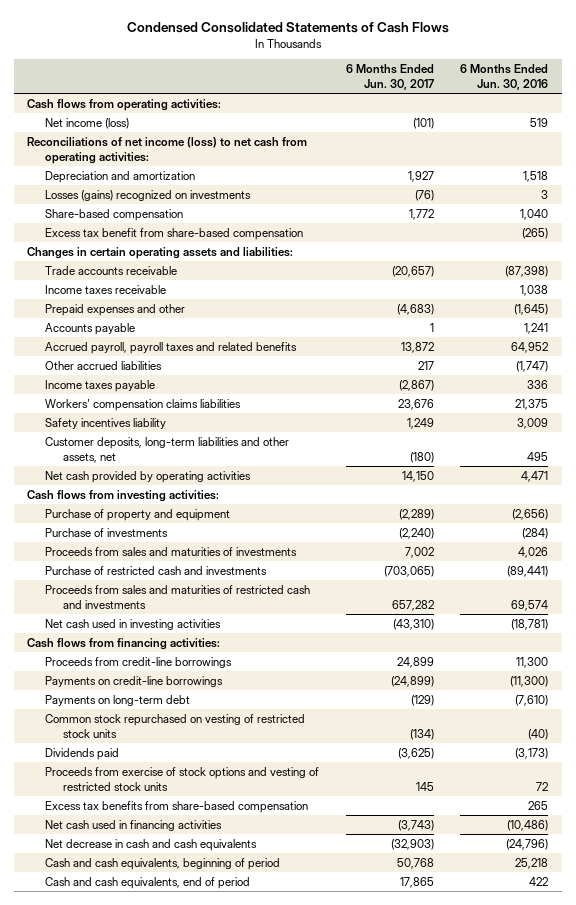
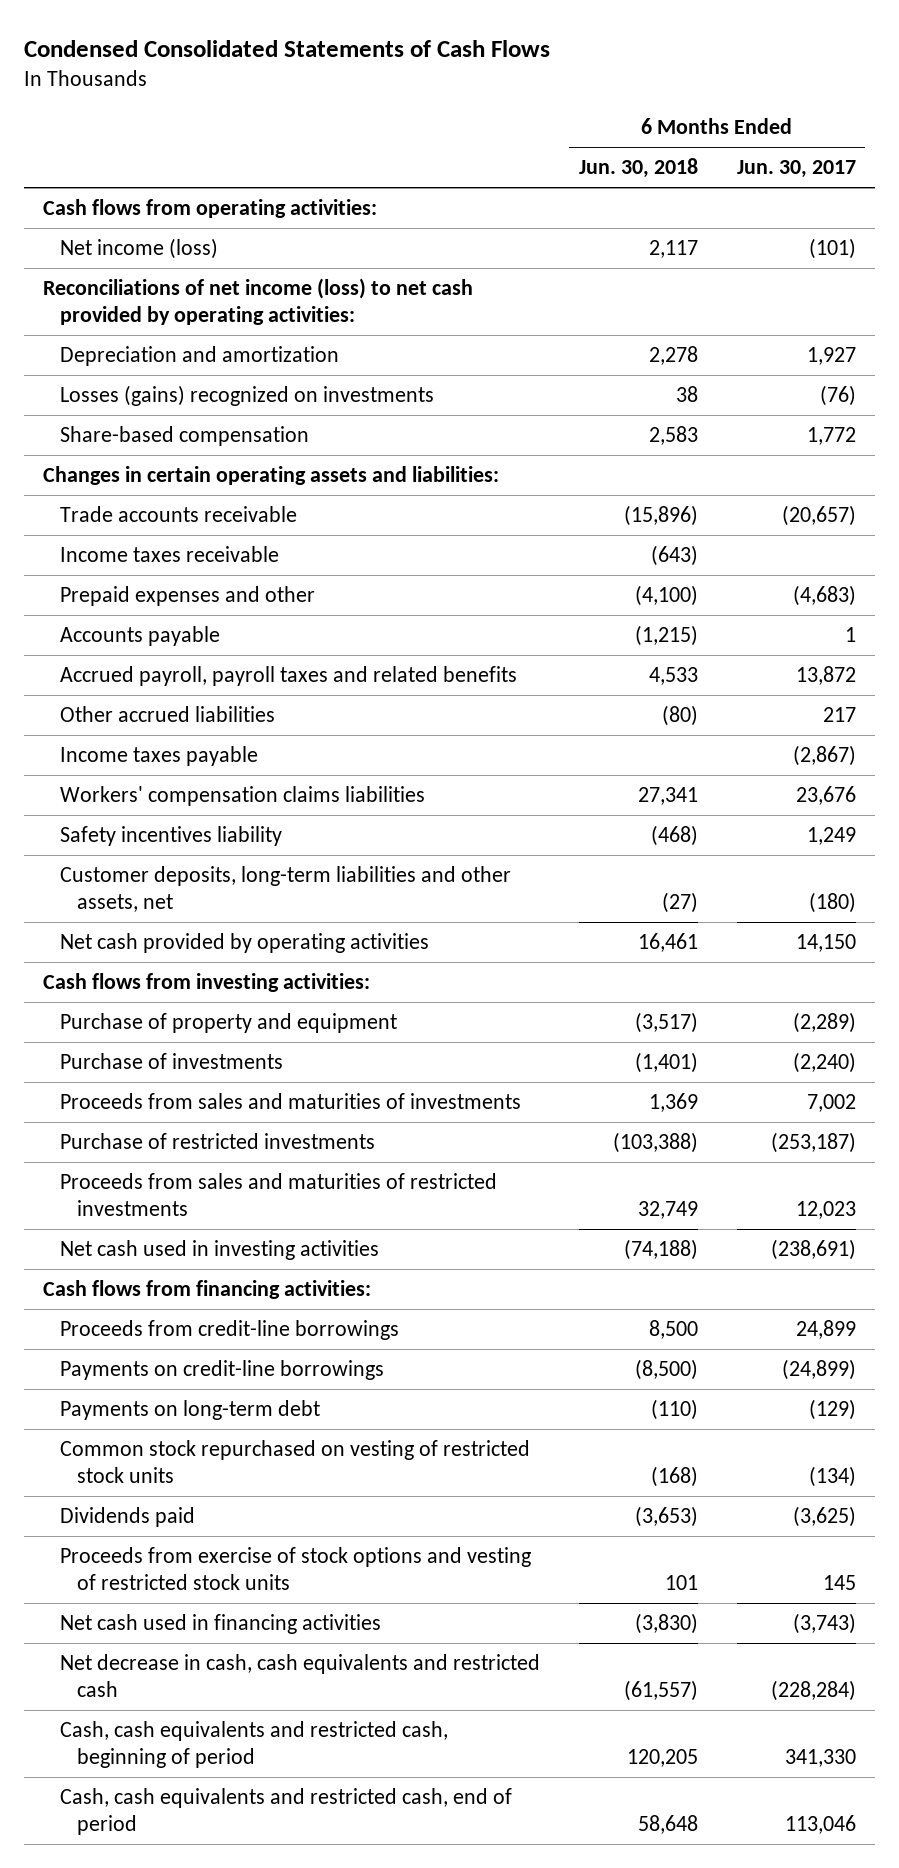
- | 6 Months Ended Jun. 30, 2017 | 6 Months Ended Jun. 30, 2016
+ | 6 Months Ended Jun. 30, 2018 | 6 Months Ended Jun. 30, 2017
- Reconciliations of net income (loss) to net cash from operating activities:
+ Reconciliations of net income (loss) to net cash provided by operating activities:
- Excess tax benefit from share-based compensation | | (265)
- Purchase of restricted cash and investments | (703,065) | (89,441)
- Proceeds from sales and maturities of restricted cash and investments | 657,282 | 69,574
- Net cash used in investing activities | (43,310) | (18,781)
+ Purchase of restricted investments | (103,388) | (253,187)
+ Proceeds from sales and maturities of restricted investments | 32,749 | 12,023
+ Net cash used in investing activities | (74,188) | (238,691)
- Excess tax benefits from share-based compensation | | 265
- Net decrease in cash and cash equivalents | (32,903) | (24,796)
- Cash and cash equivalents, beginning of period | 50,768 | 25,218
- Cash and cash equivalents, end of period | 17,865 | 422
+ Net decrease in cash, cash equivalents and restricted cash | (61,557) | (228,284)
+ Cash, cash equivalents and restricted cash, beginning of period | 120,205 | 341,330
+ Cash, cash equivalents and restricted cash, end of period | 58,648 | 113,046

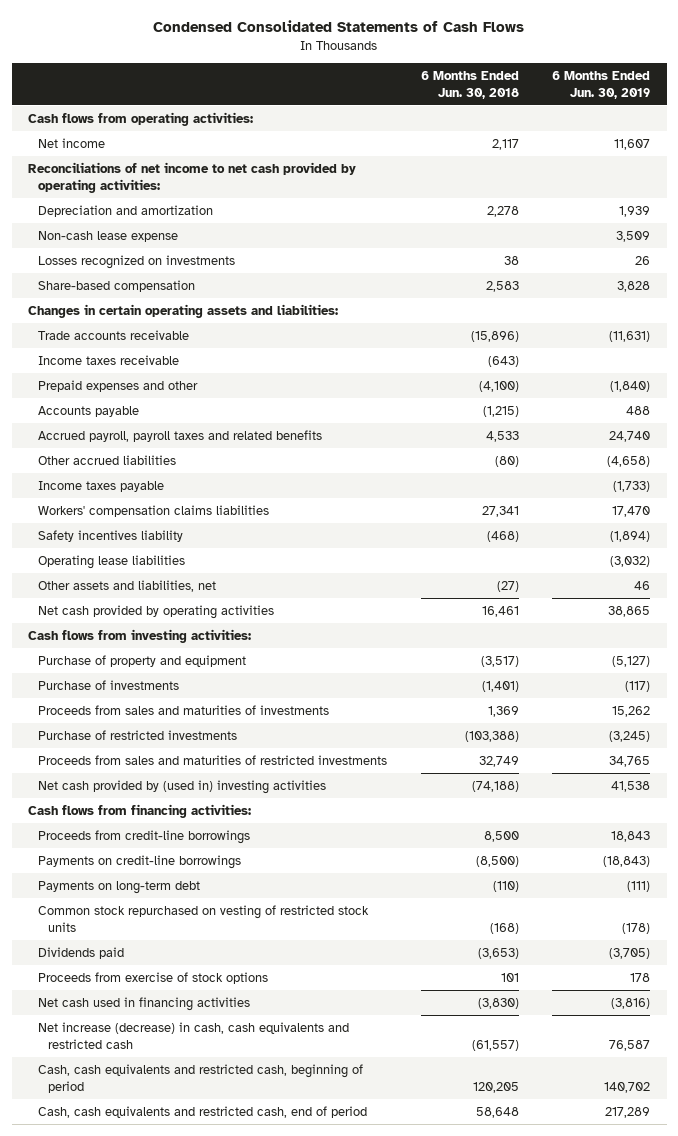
- | 6 Months Ended Jun. 30, 2018 | 6 Months Ended Jun. 30, 2017
+ | 6 Months Ended Jun. 30, 2018 | 6 Months Ended Jun. 30, 2019
- Net income (loss) | 2,117 | (101)
- Reconciliations of net income (loss) to net cash provided by operating activities:
+ Net income | 2,117 | 11,607
+ Reconciliations of net income to net cash provided by operating activities:
- Losses (gains) recognized on investments | 38 | (76)
+ Non-cash lease expense | | 3,509
+ Losses recognized on investments | 38 | 26
- Customer deposits, long-term liabilities and other assets, net | (27) | (180)
+ Operating lease liabilities | | (3,032)
+ Other assets and liabilities, net | (27) | 46
- Net cash used in investing activities | (74,188) | (238,691)
+ Net cash provided by (used in) investing activities | (74,188) | 41,538
- Proceeds from exercise of stock options and vesting of restricted stock units | 101 | 145
+ Proceeds from exercise of stock options | 101 | 178
- Net decrease in cash, cash equivalents and restricted cash | (61,557) | (228,284)
+ Net increase (decrease) in cash, cash equivalents and restricted cash | (61,557) | 76,587

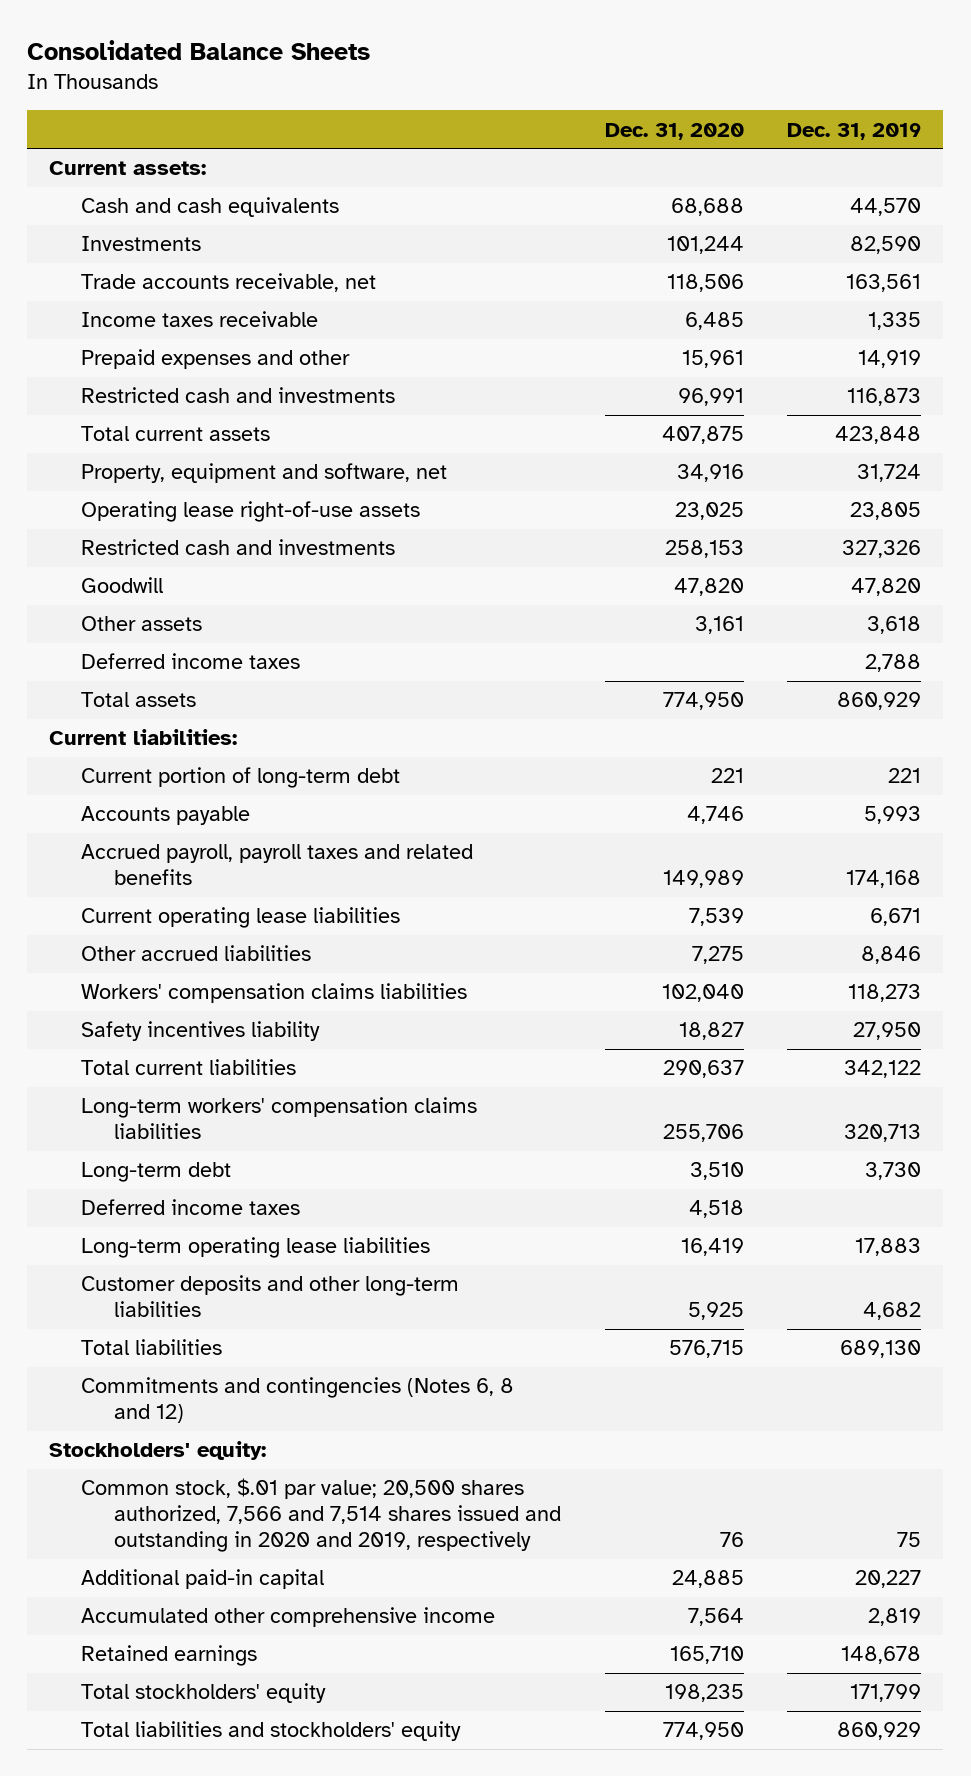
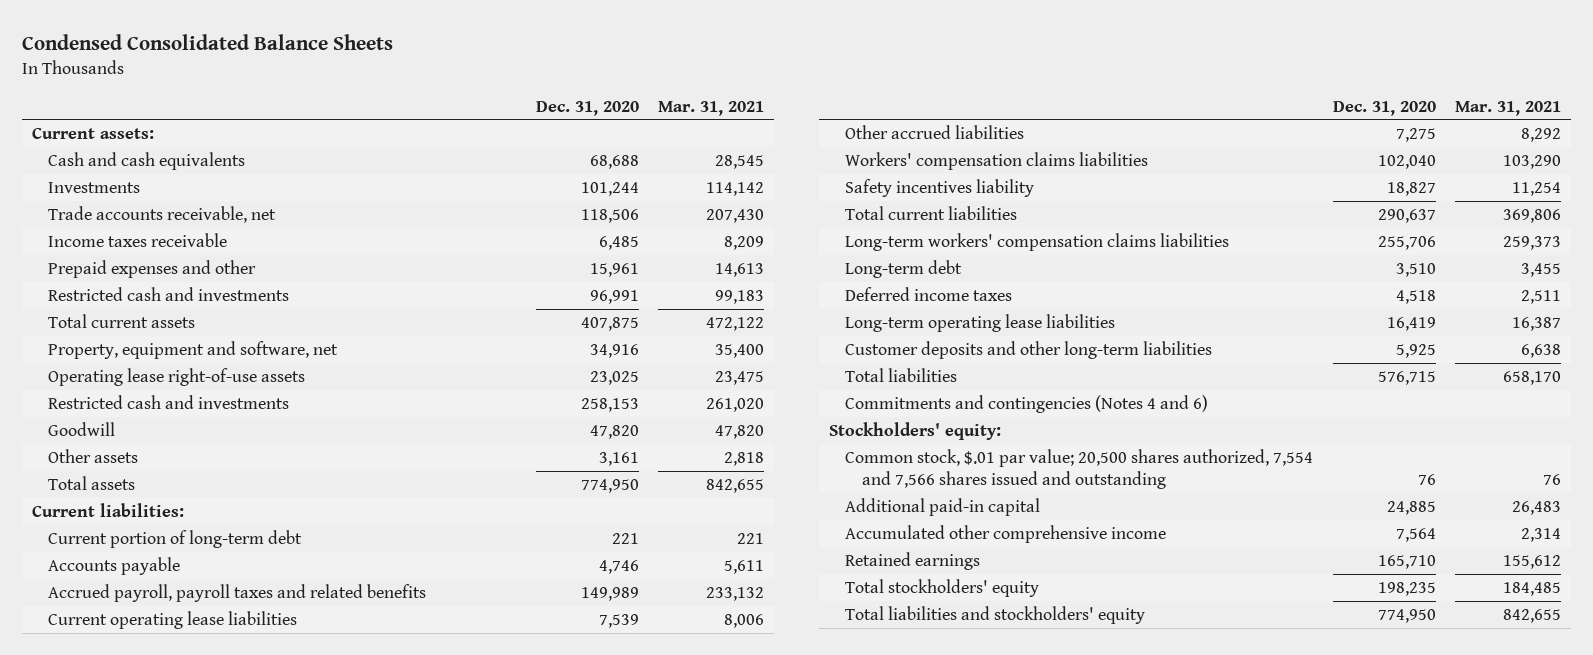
- Consolidated Balance Sheets
+ Condensed Consolidated Balance Sheets
- | Dec. 31, 2020 | Dec. 31, 2019
+ | Dec. 31, 2020 | Mar. 31, 2021
- Deferred income taxes | | 2,788
- Commitments and contingencies (Notes 6, 8 and 12)
+ Commitments and contingencies (Notes 4 and 6)
- Common stock, $.01 par value; 20,500 shares authorized, 7,566 and 7,514 shares issued and outstanding in 2020 and 2019, respectively | 76 | 75
+ Common stock, $.01 par value; 20,500 shares authorized, 7,554 and 7,566 shares issued and outstanding | 76 | 76

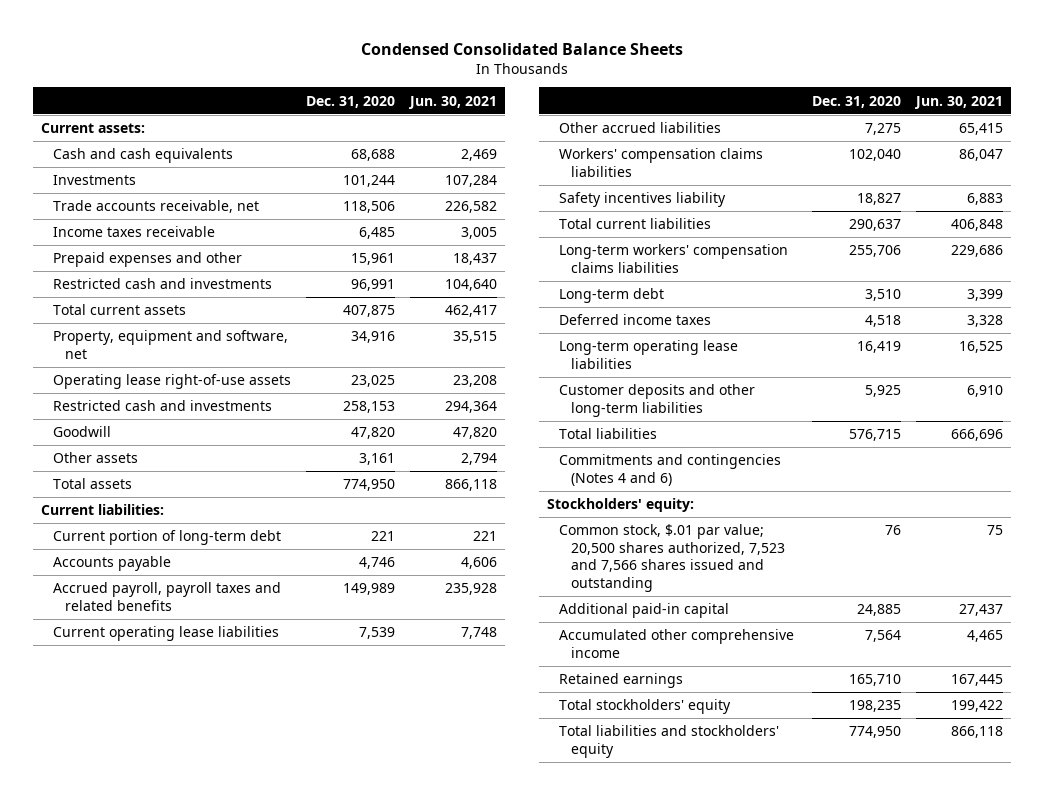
- | Dec. 31, 2020 | Mar. 31, 2021
+ | Dec. 31, 2020 | Jun. 30, 2021
- Common stock, $.01 par value; 20,500 shares authorized, 7,554 and 7,566 shares issued and outstanding | 76 | 76
+ Common stock, $.01 par value; 20,500 shares authorized, 7,523 and 7,566 shares issued and outstanding | 76 | 75

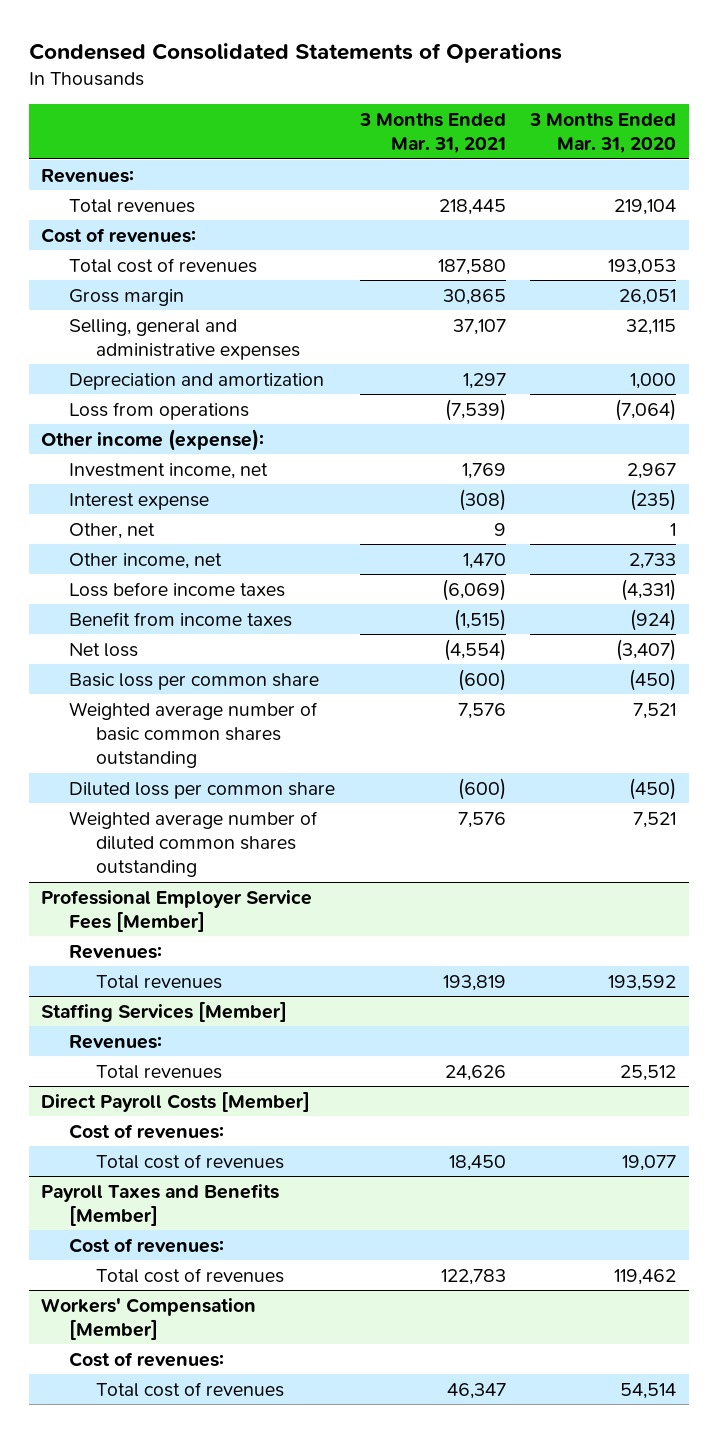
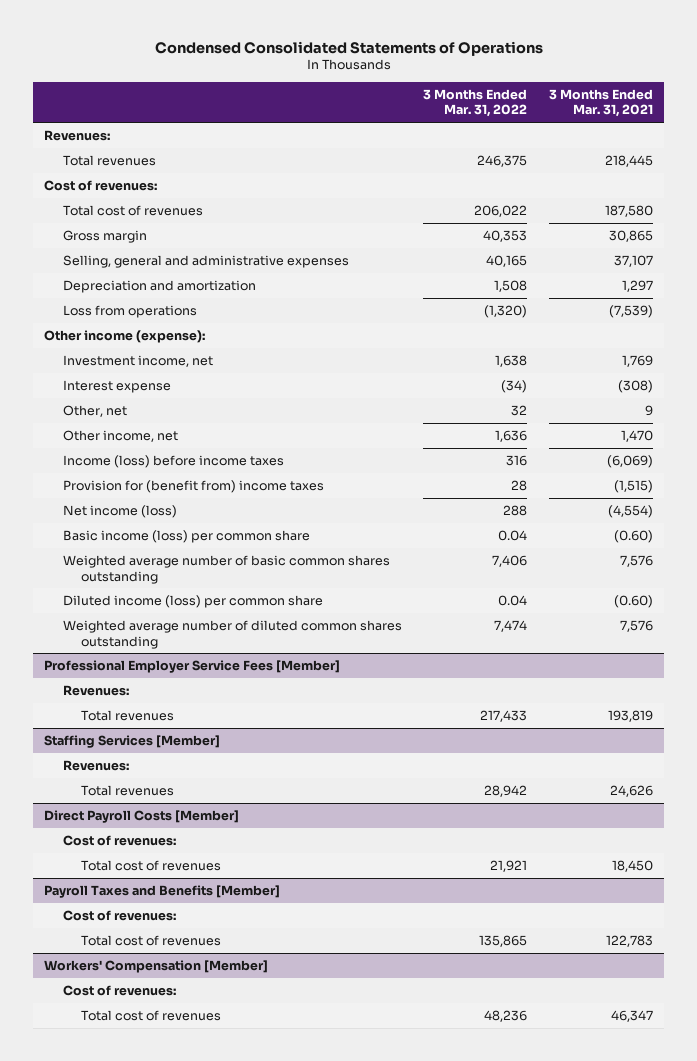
- | 3 Months Ended Mar. 31, 2021 | 3 Months Ended Mar. 31, 2020
+ | 3 Months Ended Mar. 31, 2022 | 3 Months Ended Mar. 31, 2021
- Loss before income taxes | (6,069) | (4,331)
- Benefit from income taxes | (1,515) | (924)
- Net loss | (4,554) | (3,407)
- Basic loss per common share | (600) | (450)
+ Income (loss) before income taxes | 316 | (6,069)
+ Provision for (benefit from) income taxes | 28 | (1,515)
+ Net income (loss) | 288 | (4,554)
+ Basic income (loss) per common share | 0.04 | (0.60)
- Diluted loss per common share | (600) | (450)
+ Diluted income (loss) per common share | 0.04 | (0.60)

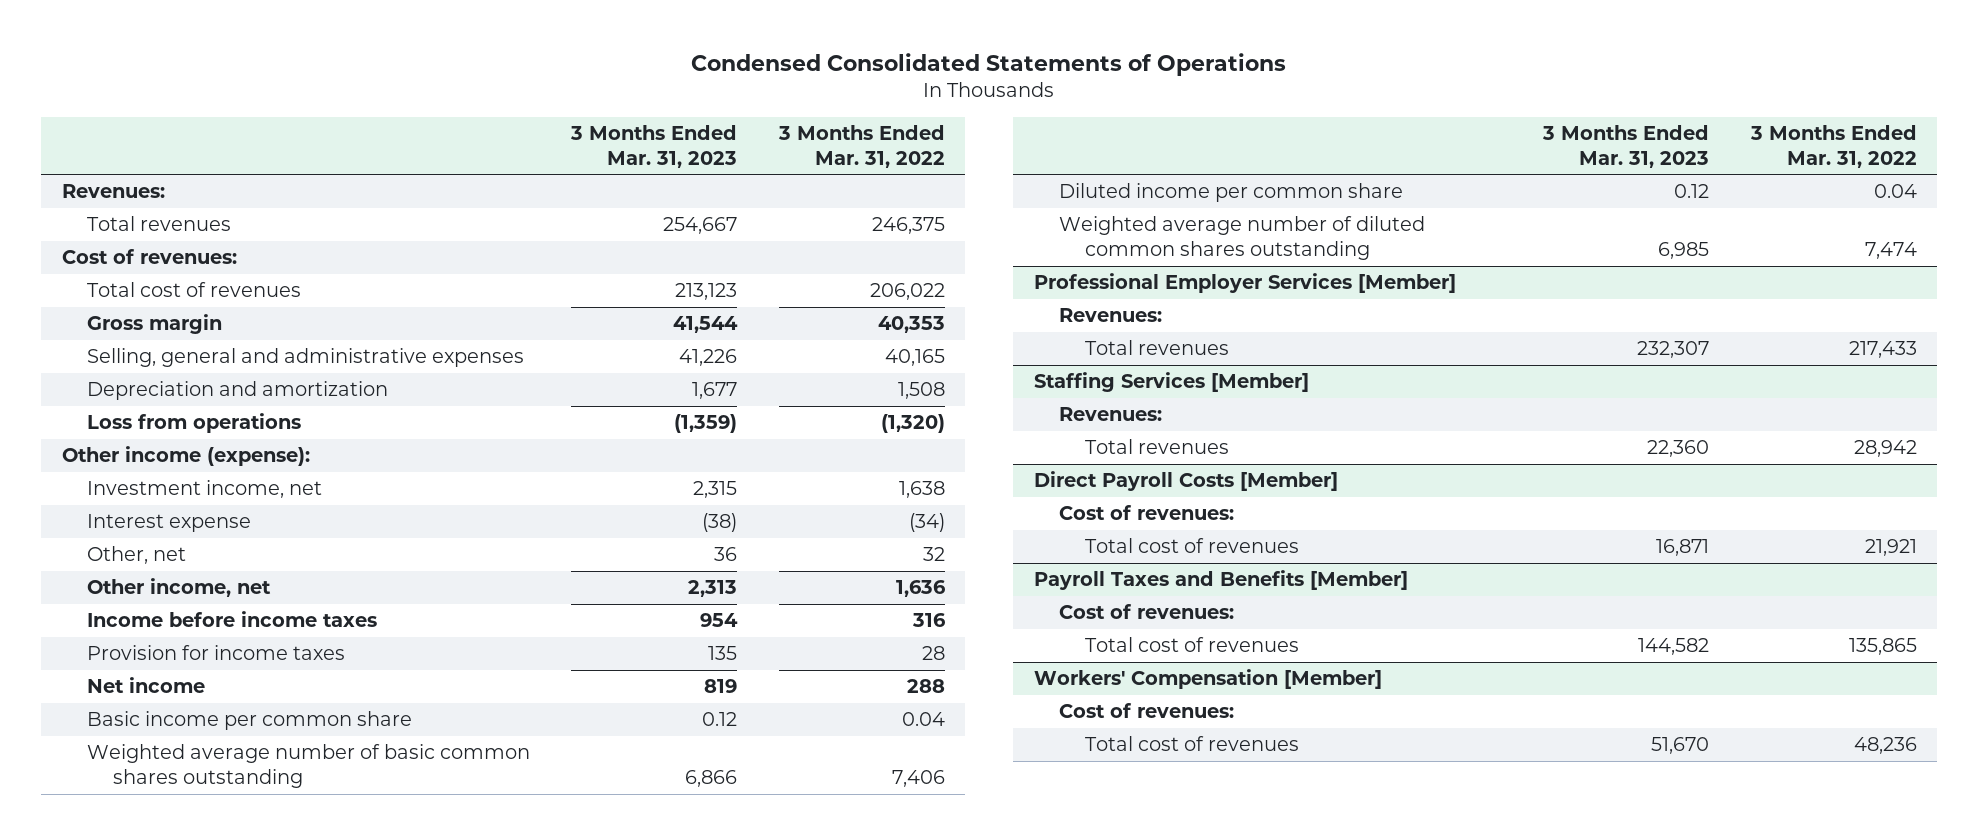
- | 3 Months Ended Mar. 31, 2022 | 3 Months Ended Mar. 31, 2021
+ | 3 Months Ended Mar. 31, 2023 | 3 Months Ended Mar. 31, 2022
- Income (loss) before income taxes | 316 | (6,069)
- Provision for (benefit from) income taxes | 28 | (1,515)
- Net income (loss) | 288 | (4,554)
- Basic income (loss) per common share | 0.04 | (0.60)
+ Income before income taxes | 954 | 316
+ Provision for income taxes | 135 | 28
+ Net income | 819 | 288
+ Basic income per common share | 0.12 | 0.04
- Diluted income (loss) per common share | 0.04 | (0.60)
+ Diluted income per common share | 0.12 | 0.04
- Professional Employer Service Fees [Member]
+ Professional Employer Services [Member]

